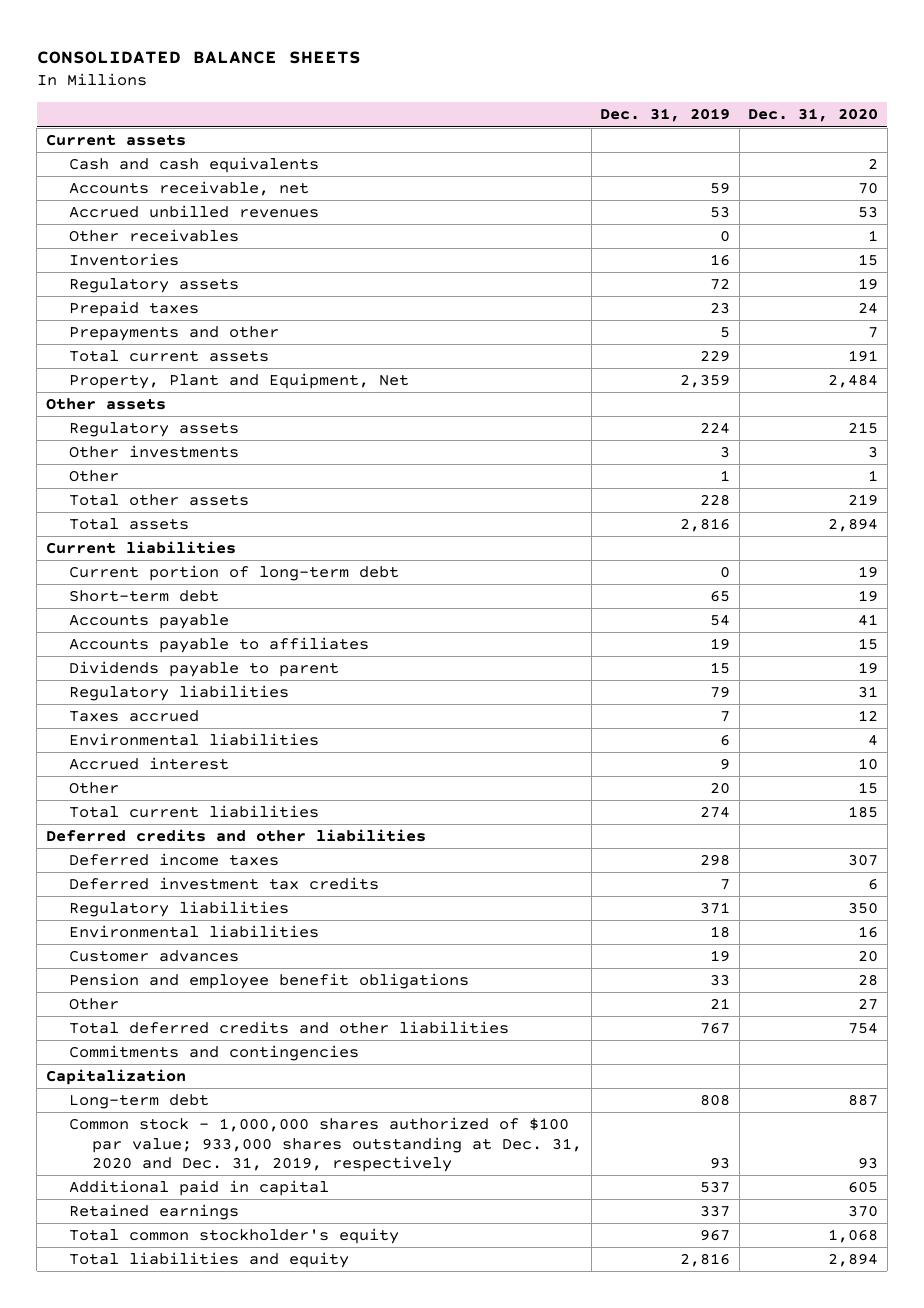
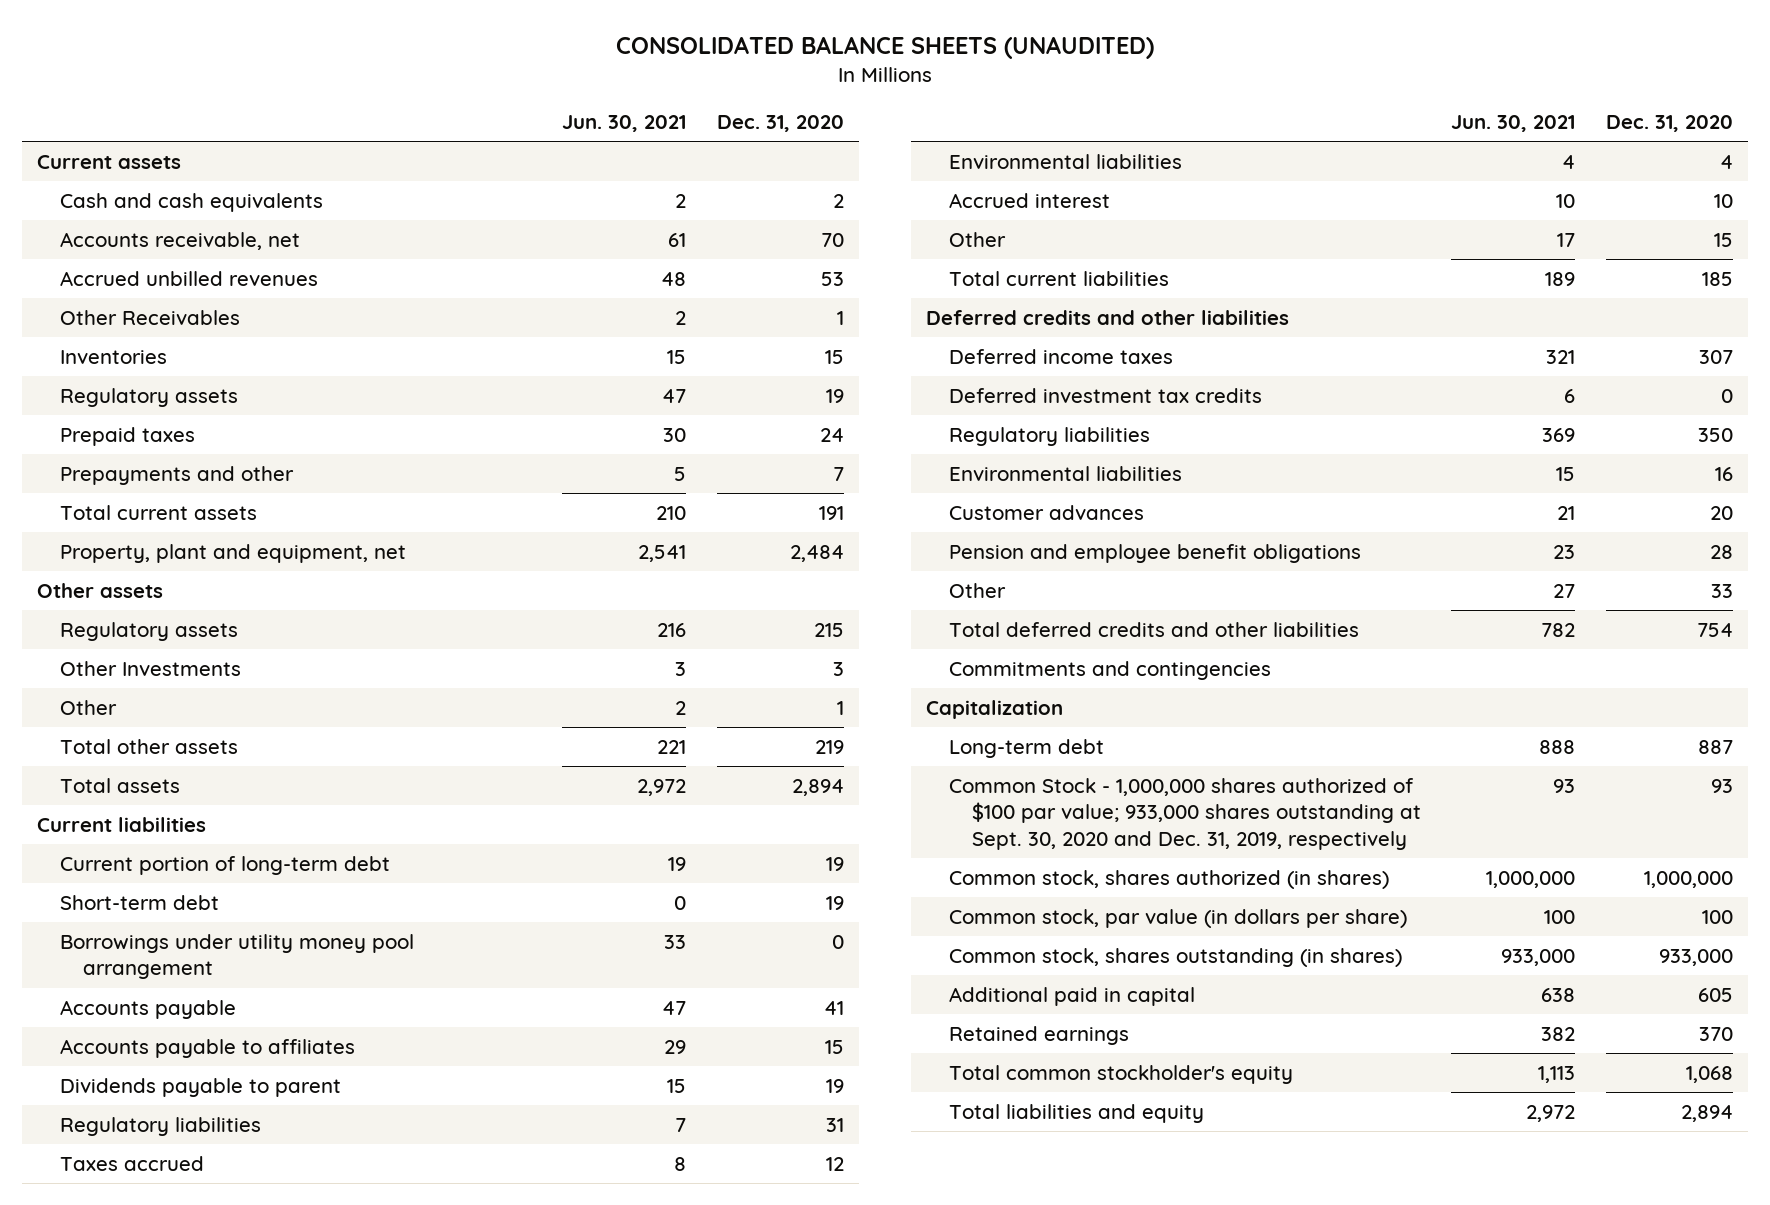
- CONSOLIDATED BALANCE SHEETS
+ CONSOLIDATED BALANCE SHEETS (UNAUDITED)
- | Dec. 31, 2019 | Dec. 31, 2020
+ | Jun. 30, 2021 | Dec. 31, 2020
- Other receivables | 0 | 1
+ Other Receivables | 2 | 1
- Property, Plant and Equipment, Net | 2,359 | 2,484
+ Property, plant and equipment, net | 2,541 | 2,484
- Other investments | 3 | 3
+ Other Investments | 3 | 3
+ Borrowings under utility money pool arrangement | 33 | 0
- Deferred investment tax credits | 7 | 6
+ Deferred investment tax credits | 6 | 0
- Other | 21 | 27
+ Other | 27 | 33
- Common stock - 1,000,000 shares authorized of $100 par value; 933,000 shares outstanding at Dec. 31, 2020 and Dec. 31, 2019, respectively | 93 | 93
+ Common Stock - 1,000,000 shares authorized of $100 par value; 933,000 shares outstanding at Sept. 30, 2020 and Dec. 31, 2019, respectively | 93 | 93
+ Common stock, shares authorized (in shares) | 1,000,000 | 1,000,000
+ Common stock, par value (in dollars per share) | 100 | 100
+ Common stock, shares outstanding (in shares) | 933,000 | 933,000

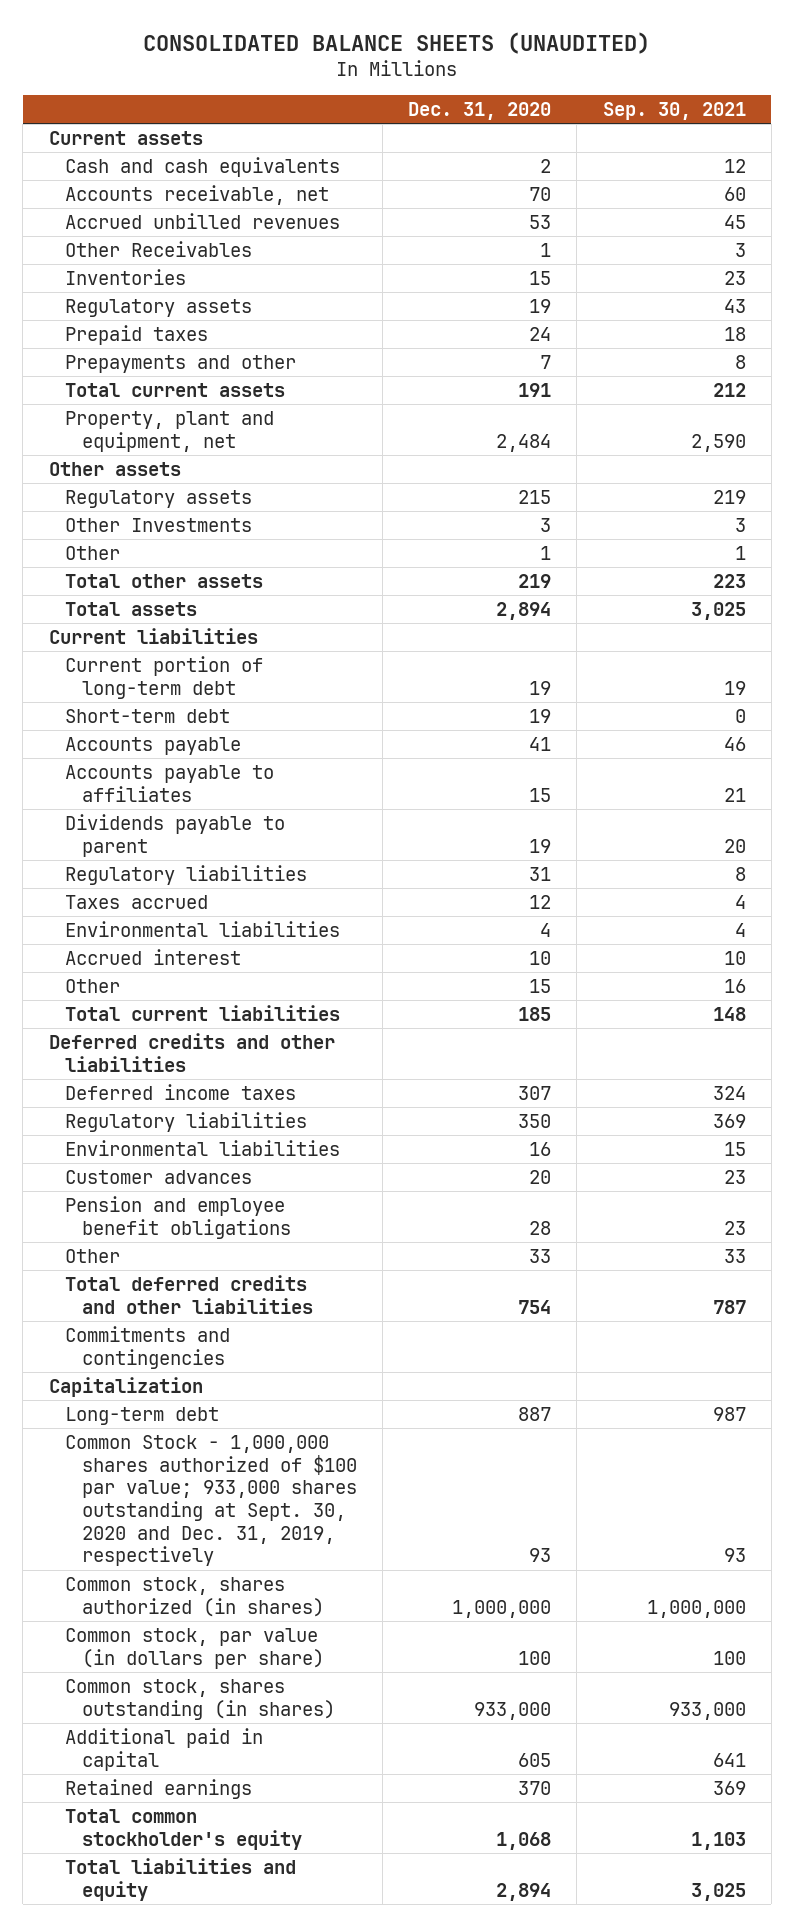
- | Jun. 30, 2021 | Dec. 31, 2020
+ | Dec. 31, 2020 | Sep. 30, 2021
- Borrowings under utility money pool arrangement | 33 | 0
- Deferred investment tax credits | 6 | 0

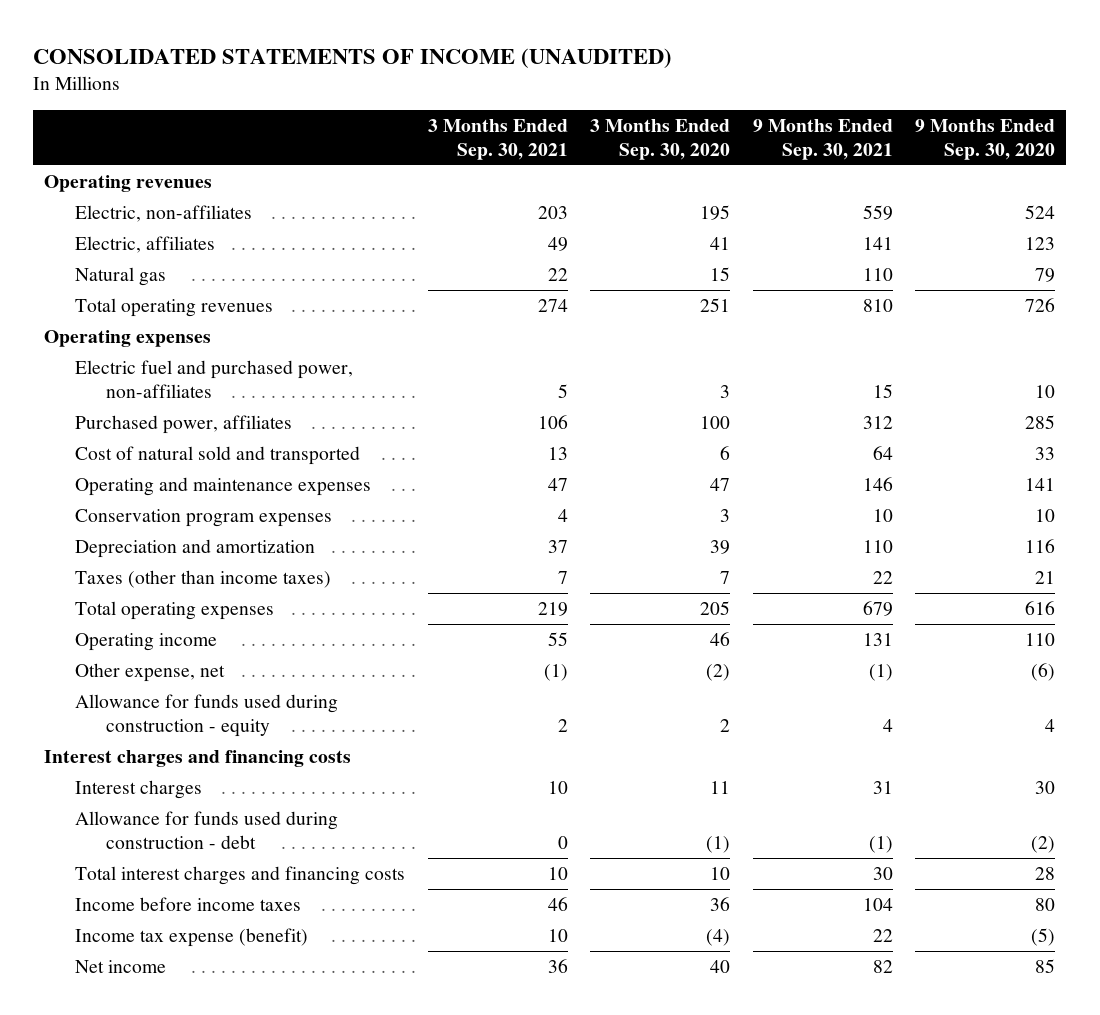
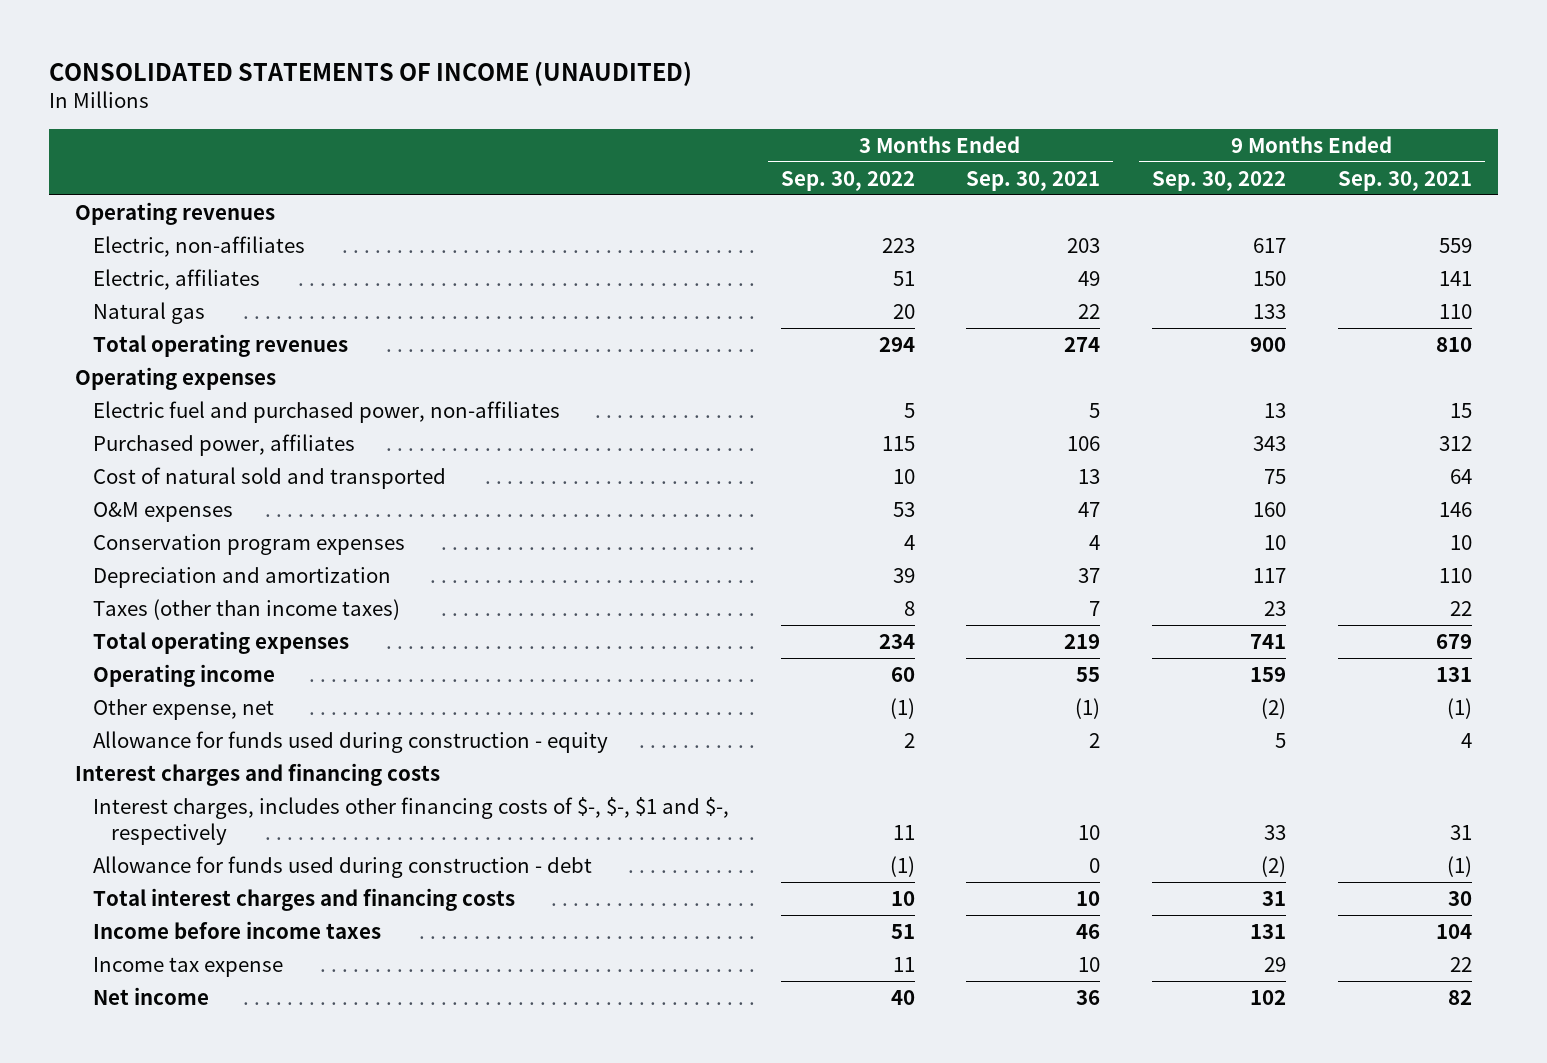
- | 3 Months Ended Sep. 30, 2021 | 3 Months Ended Sep. 30, 2020 | 9 Months Ended Sep. 30, 2021 | 9 Months Ended Sep. 30, 2020
+ | 3 Months Ended Sep. 30, 2022 | 3 Months Ended Sep. 30, 2021 | 9 Months Ended Sep. 30, 2022 | 9 Months Ended Sep. 30, 2021
- Operating and maintenance expenses | 47 | 47 | 146 | 141
+ O&M expenses | 53 | 47 | 160 | 146
- Interest charges | 10 | 11 | 31 | 30
+ Interest charges, includes other financing costs of $-, $-, $1 and $-, respectively | 11 | 10 | 33 | 31
- Income tax expense (benefit) | 10 | (4) | 22 | (5)
+ Income tax expense | 11 | 10 | 29 | 22

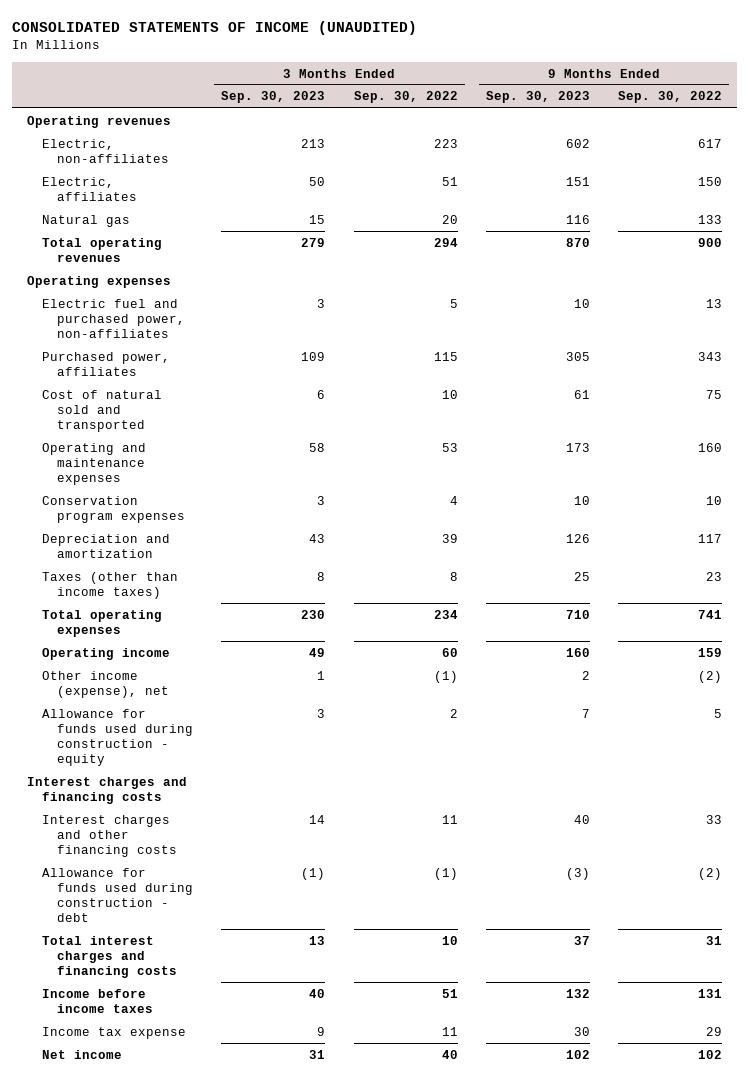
- | 3 Months Ended Sep. 30, 2022 | 3 Months Ended Sep. 30, 2021 | 9 Months Ended Sep. 30, 2022 | 9 Months Ended Sep. 30, 2021
+ | 3 Months Ended Sep. 30, 2023 | 3 Months Ended Sep. 30, 2022 | 9 Months Ended Sep. 30, 2023 | 9 Months Ended Sep. 30, 2022
- O&M expenses | 53 | 47 | 160 | 146
+ Operating and maintenance expenses | 58 | 53 | 173 | 160
- Other expense, net | (1) | (1) | (2) | (1)
+ Other income (expense), net | 1 | (1) | 2 | (2)
- Interest charges, includes other financing costs of $-, $-, $1 and $-, respectively | 11 | 10 | 33 | 31
+ Interest charges and other financing costs | 14 | 11 | 40 | 33

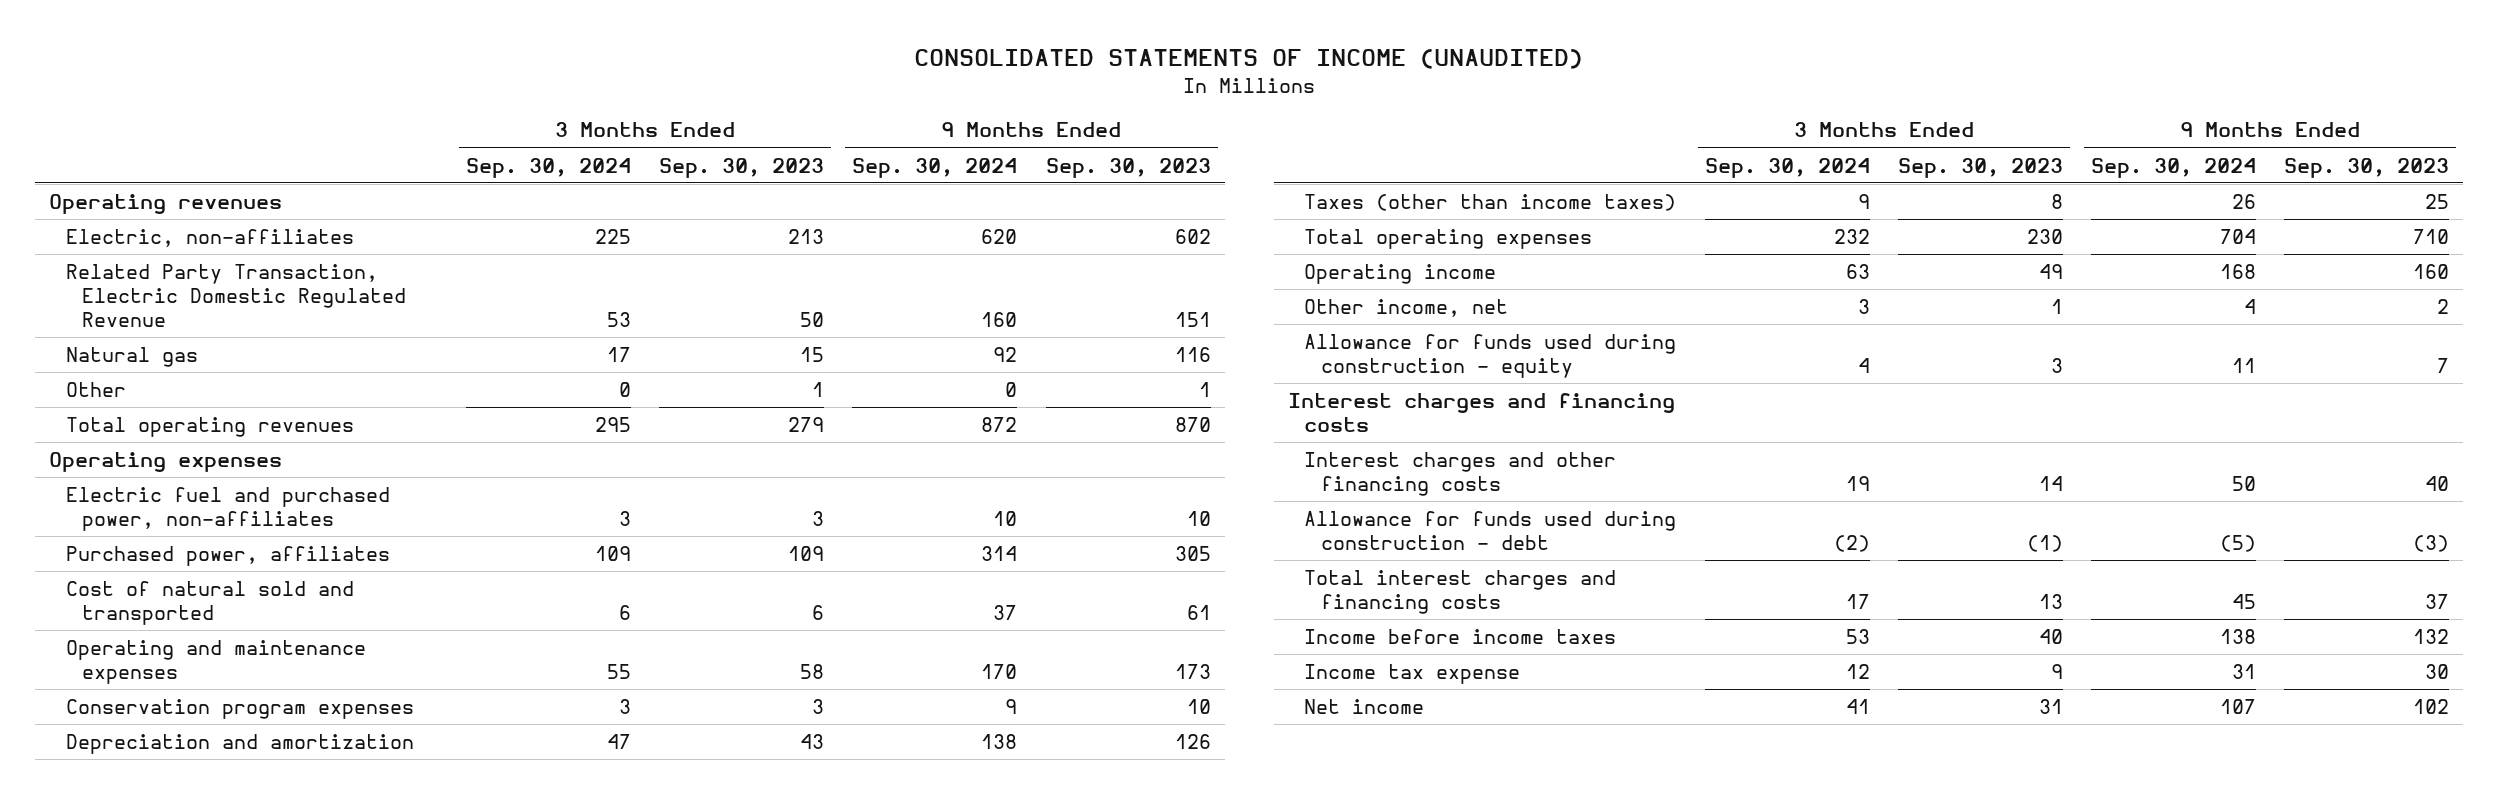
- | 3 Months Ended Sep. 30, 2023 | 3 Months Ended Sep. 30, 2022 | 9 Months Ended Sep. 30, 2023 | 9 Months Ended Sep. 30, 2022
+ | 3 Months Ended Sep. 30, 2024 | 3 Months Ended Sep. 30, 2023 | 9 Months Ended Sep. 30, 2024 | 9 Months Ended Sep. 30, 2023
- Electric, affiliates | 50 | 51 | 151 | 150
+ Related Party Transaction, Electric Domestic Regulated Revenue | 53 | 50 | 160 | 151
+ Other | 0 | 1 | 0 | 1
- Other income (expense), net | 1 | (1) | 2 | (2)
+ Other income, net | 3 | 1 | 4 | 2

